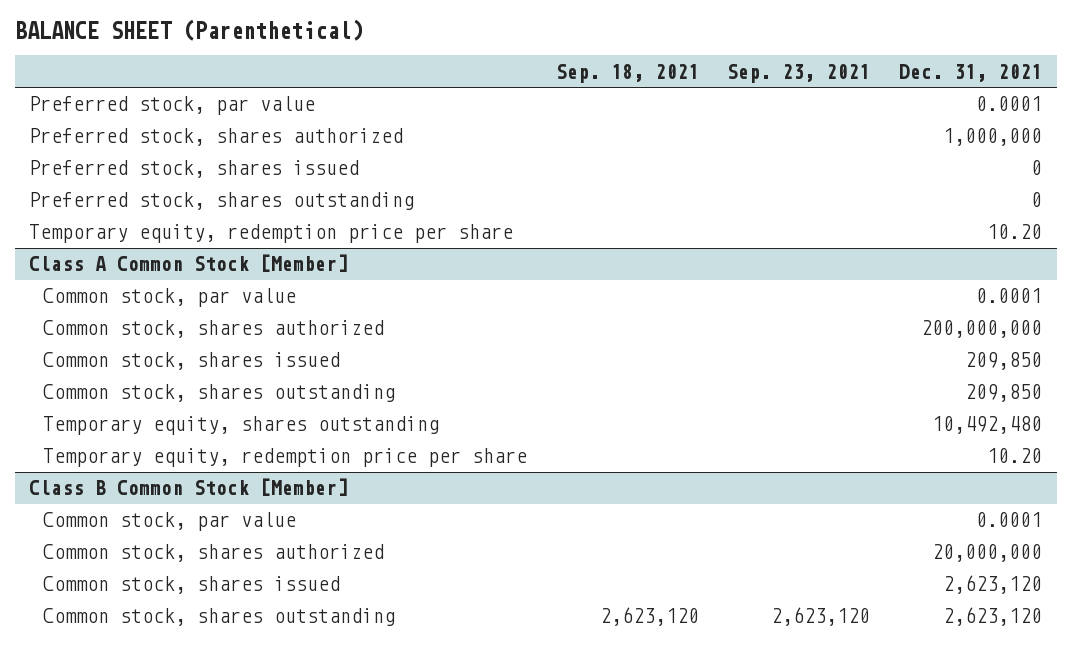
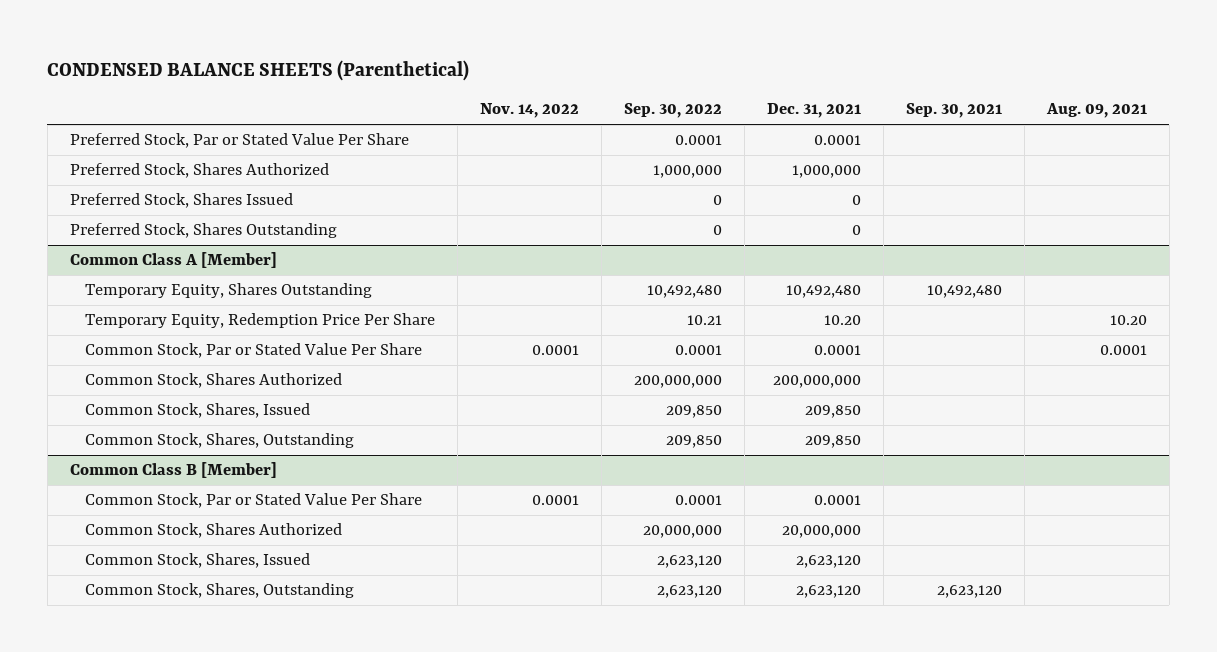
- BALANCE SHEET (Parenthetical)
+ CONDENSED BALANCE SHEETS (Parenthetical)
- | Sep. 18, 2021 | Sep. 23, 2021 | Dec. 31, 2021
+ | Nov. 14, 2022 | Sep. 30, 2022 | Dec. 31, 2021 | Sep. 30, 2021 | Aug. 09, 2021
- Preferred stock, par value | | | 0.0001
- Preferred stock, shares authorized | | | 1,000,000
- Preferred stock, shares issued | | | 0
- Preferred stock, shares outstanding | | | 0
- Temporary equity, redemption price per share | | | 10.20
- Class A Common Stock [Member]
- Common stock, par value | | | 0.0001
- Common stock, shares authorized | | | 200,000,000
- Common stock, shares issued | | | 209,850
- Common stock, shares outstanding | | | 209,850
- Temporary equity, shares outstanding | | | 10,492,480
- Temporary equity, redemption price per share | | | 10.20
- Class B Common Stock [Member]
- Common stock, par value | | | 0.0001
- Common stock, shares authorized | | | 20,000,000
- Common stock, shares issued | | | 2,623,120
- Common stock, shares outstanding | 2,623,120 | 2,623,120 | 2,623,120
+ Preferred Stock, Par or Stated Value Per Share | | 0.0001 | 0.0001 | |
+ Preferred Stock, Shares Authorized | | 1,000,000 | 1,000,000 | |
+ Preferred Stock, Shares Issued | | 0 | 0 | |
+ Preferred Stock, Shares Outstanding | | 0 | 0 | |
+ Common Class A [Member]
+ Temporary Equity, Shares Outstanding | | 10,492,480 | 10,492,480 | 10,492,480 |
+ Temporary Equity, Redemption Price Per Share | | 10.21 | 10.20 | | 10.20
+ Common Stock, Par or Stated Value Per Share | 0.0001 | 0.0001 | 0.0001 | | 0.0001
+ Common Stock, Shares Authorized | | 200,000,000 | 200,000,000 | |
+ Common Stock, Shares, Issued | | 209,850 | 209,850 | |
+ Common Stock, Shares, Outstanding | | 209,850 | 209,850 | |
+ Common Class B [Member]
+ Common Stock, Par or Stated Value Per Share | 0.0001 | 0.0001 | 0.0001 | |
+ Common Stock, Shares Authorized | | 20,000,000 | 20,000,000 | |
+ Common Stock, Shares, Issued | | 2,623,120 | 2,623,120 | |
+ Common Stock, Shares, Outstanding | | 2,623,120 | 2,623,120 | 2,623,120 |

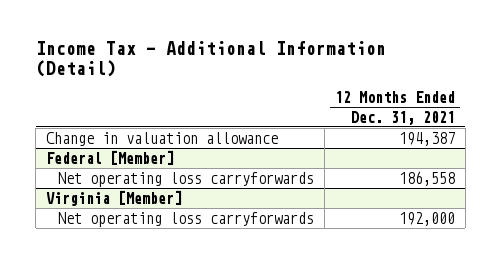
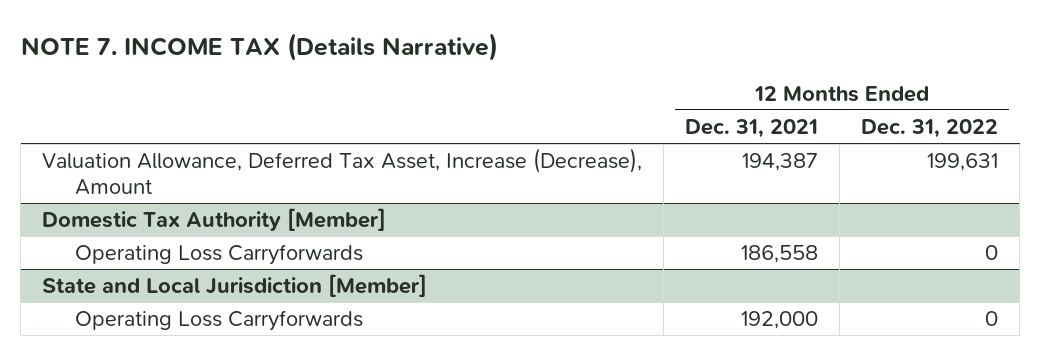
- Income Tax - Additional Information (Detail)
+ NOTE 7. INCOME TAX (Details Narrative)
- | 12 Months Ended Dec. 31, 2021
+ | 12 Months Ended Dec. 31, 2021 | 12 Months Ended Dec. 31, 2022
- Change in valuation allowance | 194,387
- Federal [Member]
- Net operating loss carryforwards | 186,558
- Virginia [Member]
- Net operating loss carryforwards | 192,000
+ Valuation Allowance, Deferred Tax Asset, Increase (Decrease), Amount | 194,387 | 199,631
+ Domestic Tax Authority [Member]
+ Operating Loss Carryforwards | 186,558 | 0
+ State and Local Jurisdiction [Member]
+ Operating Loss Carryforwards | 192,000 | 0

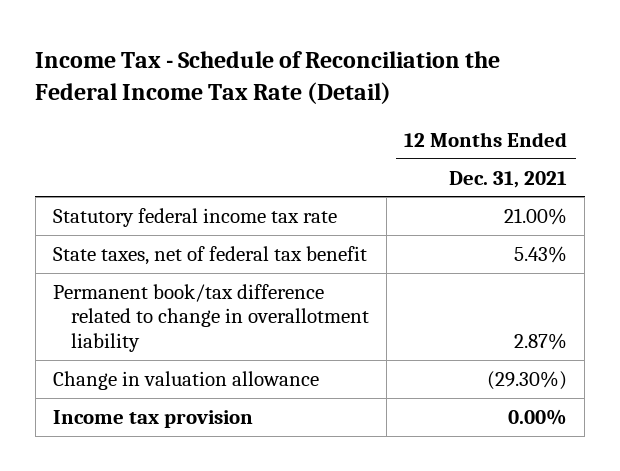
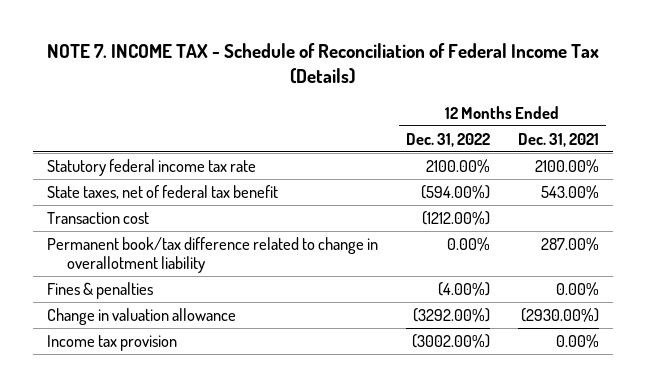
- Income Tax - Schedule of Reconciliation the Federal Income Tax Rate (Detail)
+ NOTE 7. INCOME TAX - Schedule of Reconciliation of Federal Income Tax (Details)
- | 12 Months Ended Dec. 31, 2021
+ | 12 Months Ended Dec. 31, 2022 | 12 Months Ended Dec. 31, 2021
- Statutory federal income tax rate | 21.00%
- State taxes, net of federal tax benefit | 5.43%
- Permanent book/tax difference related to change in overallotment liability | 2.87%
- Change in valuation allowance | (29.30%)
+ Statutory federal income tax rate | 2100.00% | 2100.00%
+ State taxes, net of federal tax benefit | (594.00%) | 543.00%
+ Transaction cost | (1212.00%) |
+ Permanent book/tax difference related to change in overallotment liability | 0.00% | 287.00%
+ Fines & penalties | (4.00%) | 0.00%
+ Change in valuation allowance | (3292.00%) | (2930.00%)

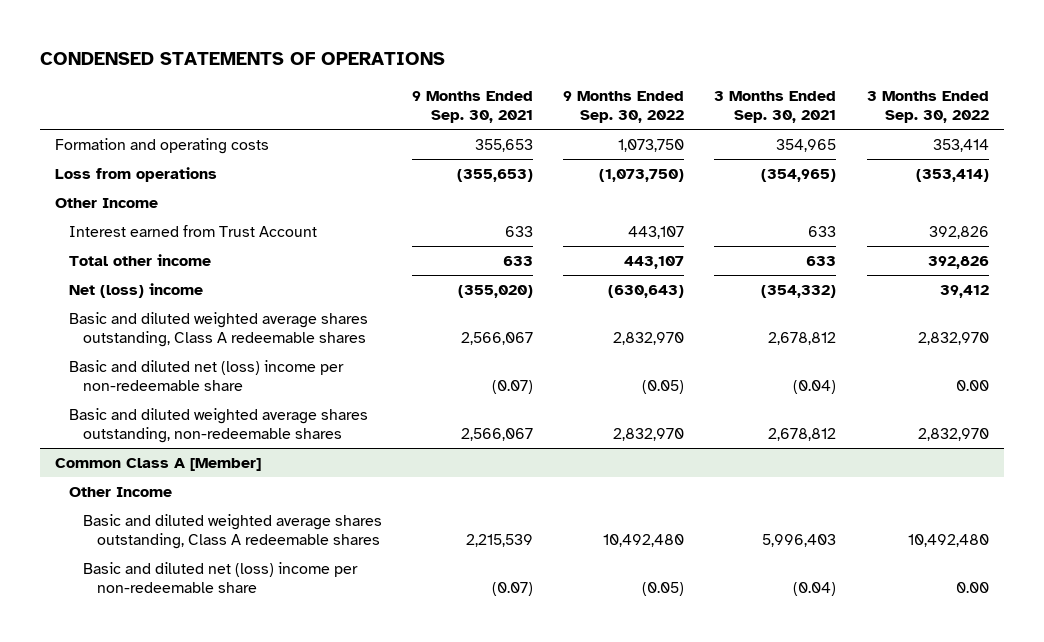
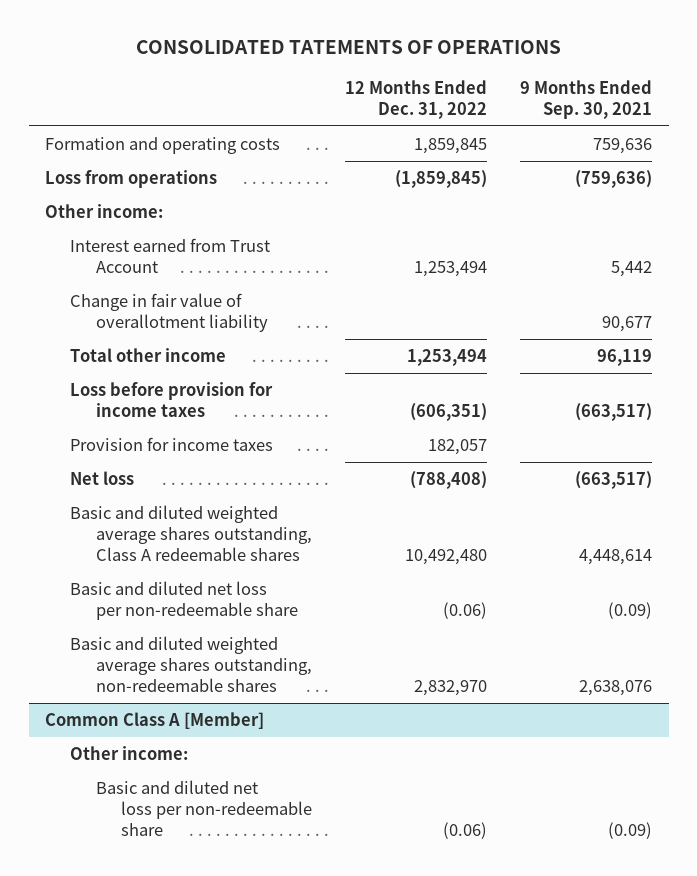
- CONDENSED STATEMENTS OF OPERATIONS
+ CONSOLIDATED TATEMENTS OF OPERATIONS
- | 9 Months Ended Sep. 30, 2021 | 9 Months Ended Sep. 30, 2022 | 3 Months Ended Sep. 30, 2021 | 3 Months Ended Sep. 30, 2022
+ | 12 Months Ended Dec. 31, 2022 | 9 Months Ended Sep. 30, 2021
- Formation and operating costs | 355,653 | 1,073,750 | 354,965 | 353,414
- Loss from operations | (355,653) | (1,073,750) | (354,965) | (353,414)
- Other Income
- Interest earned from Trust Account | 633 | 443,107 | 633 | 392,826
- Total other income | 633 | 443,107 | 633 | 392,826
- Net (loss) income | (355,020) | (630,643) | (354,332) | 39,412
- Basic and diluted weighted average shares outstanding, Class A redeemable shares | 2,566,067 | 2,832,970 | 2,678,812 | 2,832,970
- Basic and diluted net (loss) income per non-redeemable share | (0.07) | (0.05) | (0.04) | 0.00
- Basic and diluted weighted average shares outstanding, non-redeemable shares | 2,566,067 | 2,832,970 | 2,678,812 | 2,832,970
+ Formation and operating costs | 1,859,845 | 759,636
+ Loss from operations | (1,859,845) | (759,636)
+ Other income:
+ Interest earned from Trust Account | 1,253,494 | 5,442
+ Change in fair value of overallotment liability | | 90,677
+ Total other income | 1,253,494 | 96,119
+ Loss before provision for income taxes | (606,351) | (663,517)
+ Provision for income taxes | 182,057 |
+ Net loss | (788,408) | (663,517)
+ Basic and diluted weighted average shares outstanding, Class A redeemable shares | 10,492,480 | 4,448,614
+ Basic and diluted net loss per non-redeemable share | (0.06) | (0.09)
+ Basic and diluted weighted average shares outstanding, non-redeemable shares | 2,832,970 | 2,638,076
@ Common Class A [Member]
- Other Income
- Basic and diluted weighted average shares outstanding, Class A redeemable shares | 2,215,539 | 10,492,480 | 5,996,403 | 10,492,480
- Basic and diluted net (loss) income per non-redeemable share | (0.07) | (0.05) | (0.04) | 0.00
+ Other income:
+ Basic and diluted net loss per non-redeemable share | (0.06) | (0.09)

